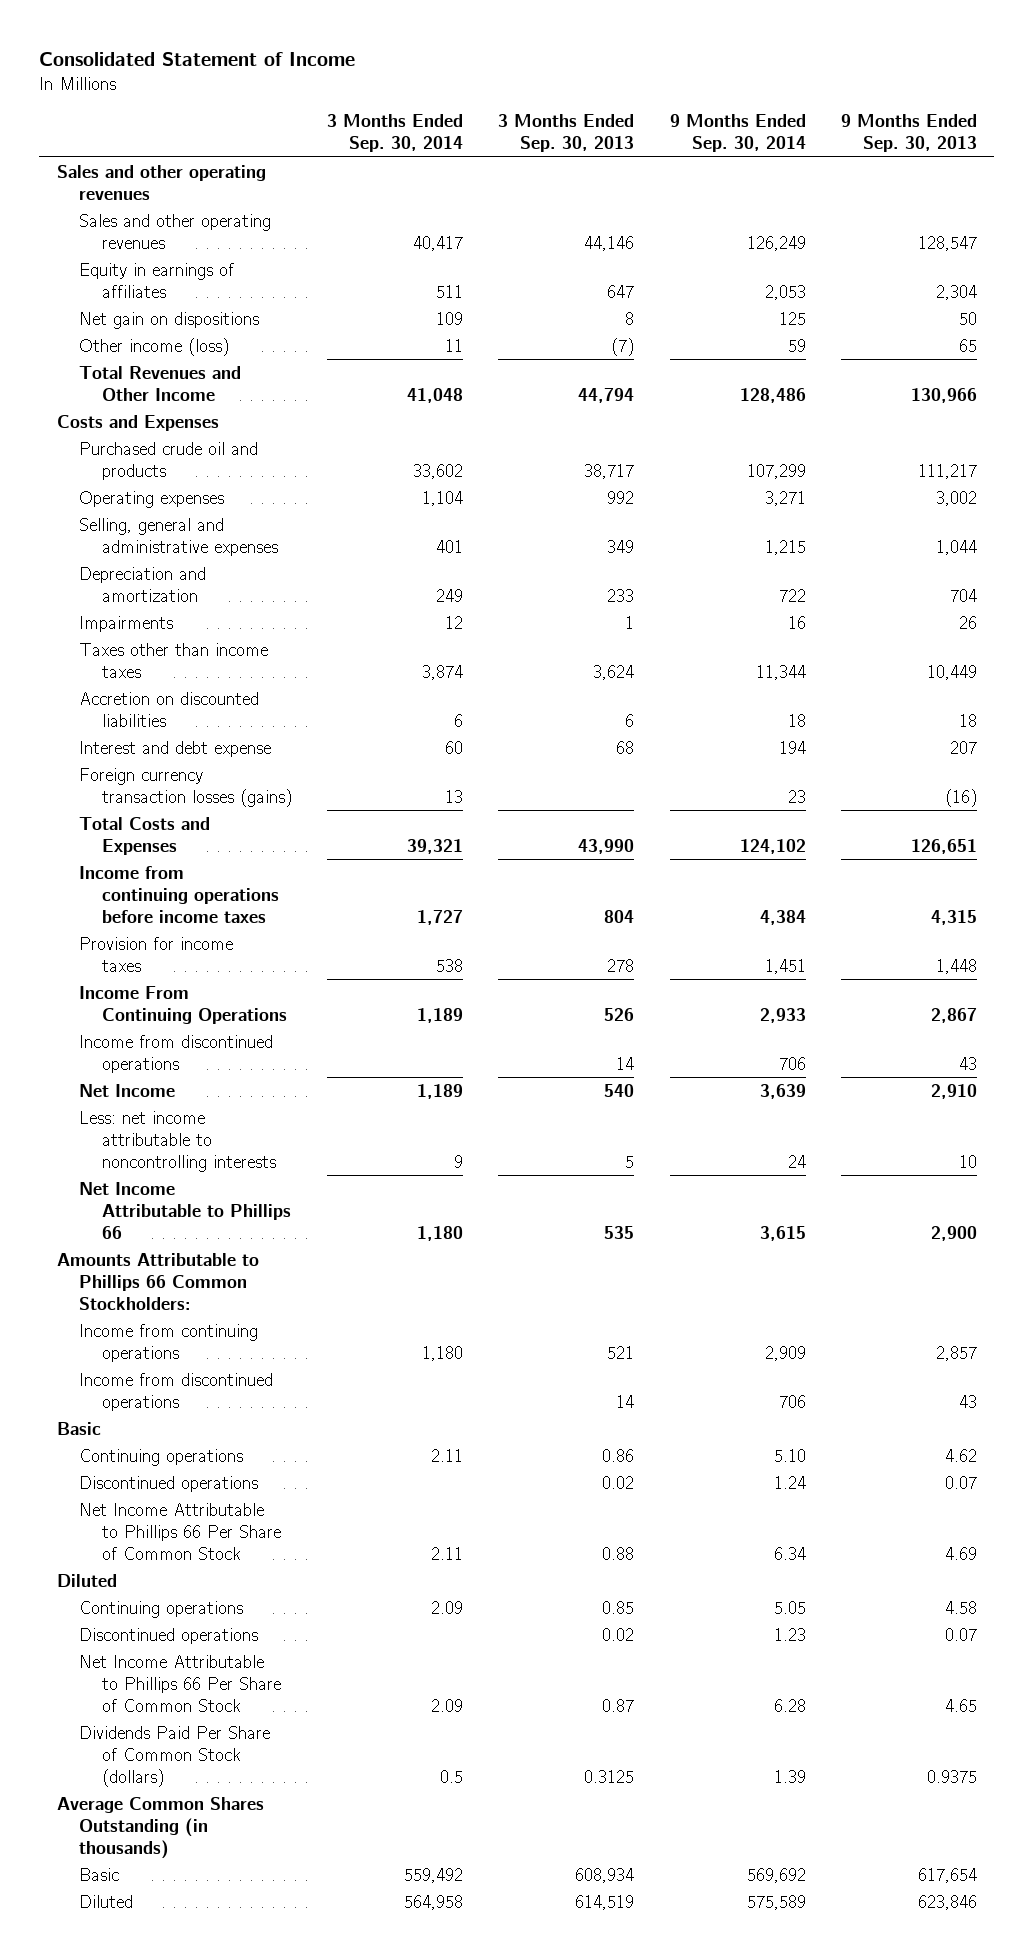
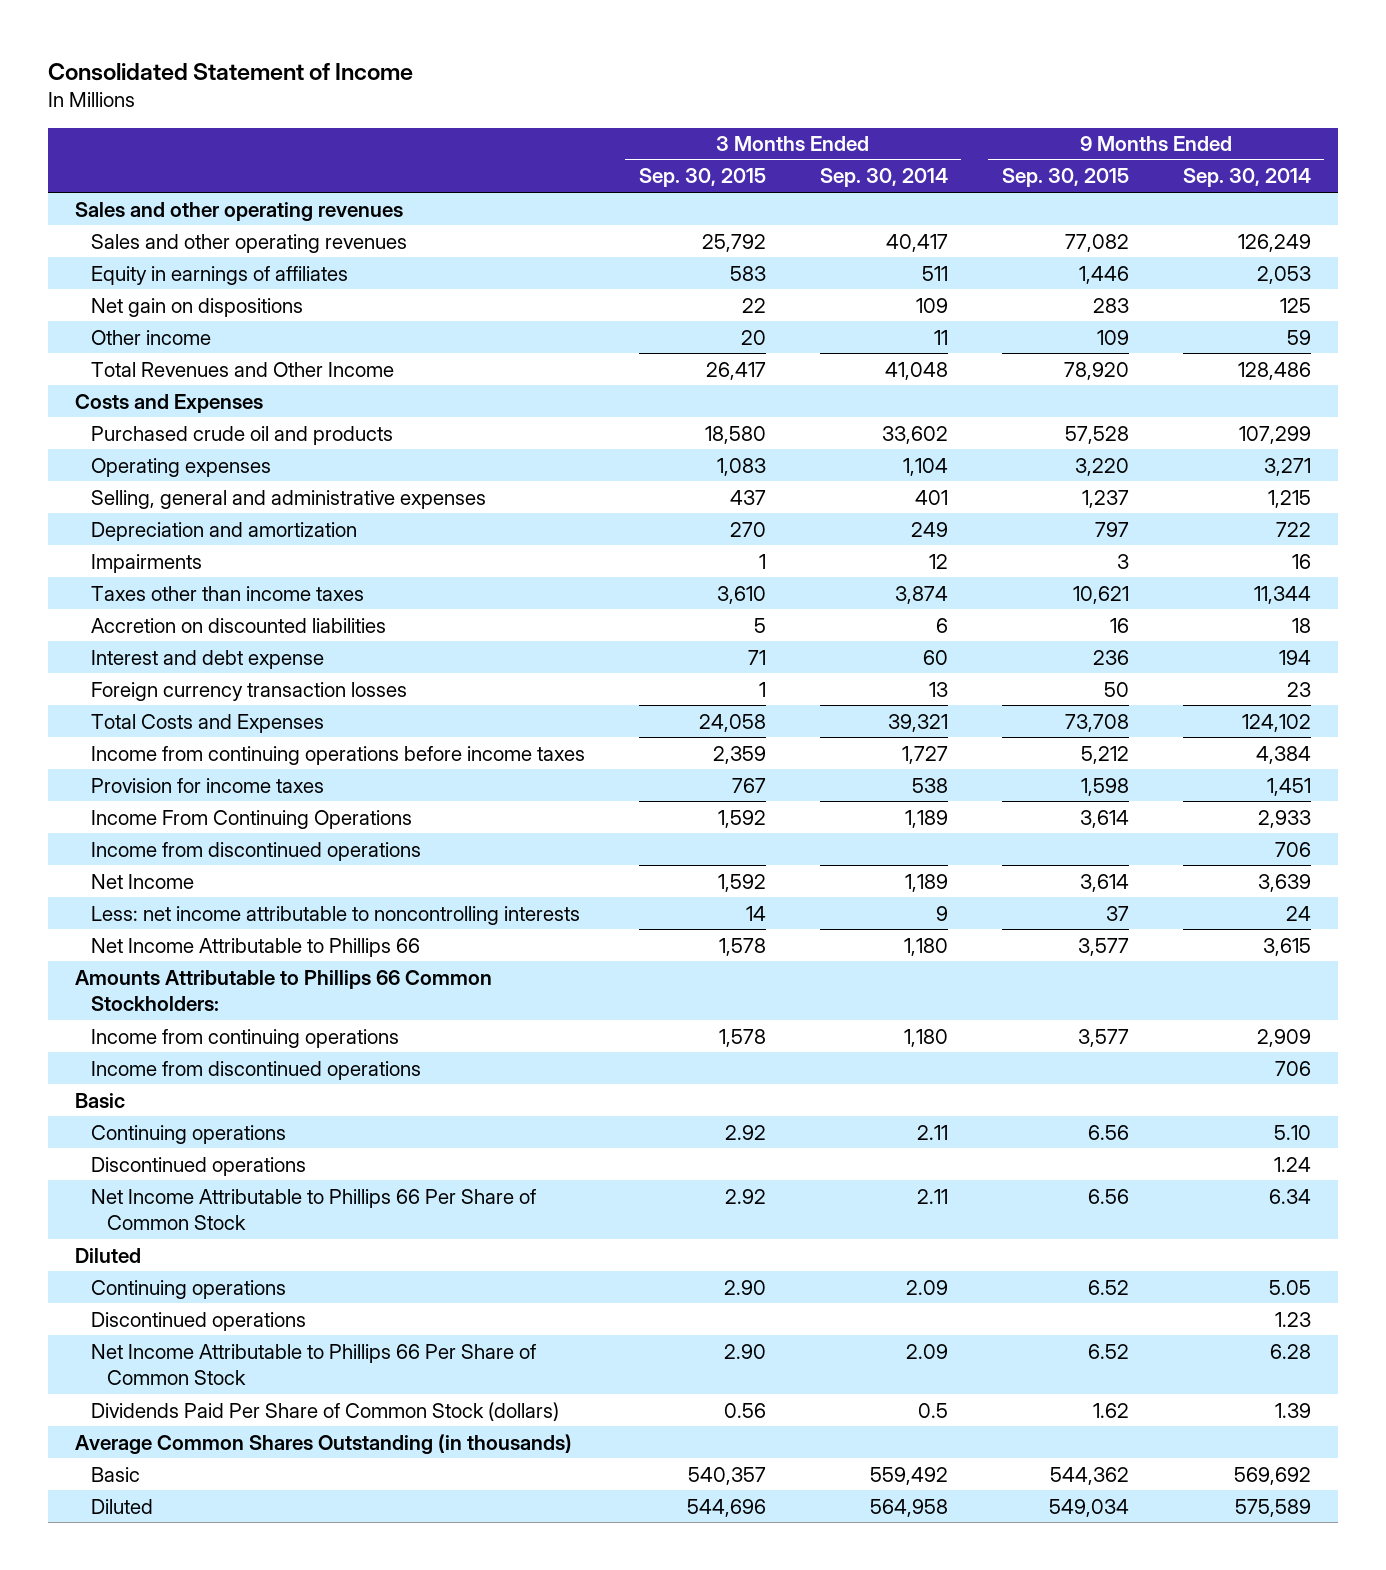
- | 3 Months Ended Sep. 30, 2014 | 3 Months Ended Sep. 30, 2013 | 9 Months Ended Sep. 30, 2014 | 9 Months Ended Sep. 30, 2013
+ | 3 Months Ended Sep. 30, 2015 | 3 Months Ended Sep. 30, 2014 | 9 Months Ended Sep. 30, 2015 | 9 Months Ended Sep. 30, 2014
- Other income (loss) | 11 | (7) | 59 | 65
+ Other income | 20 | 11 | 109 | 59
- Foreign currency transaction losses (gains) | 13 | | 23 | (16)
+ Foreign currency transaction losses | 1 | 13 | 50 | 23

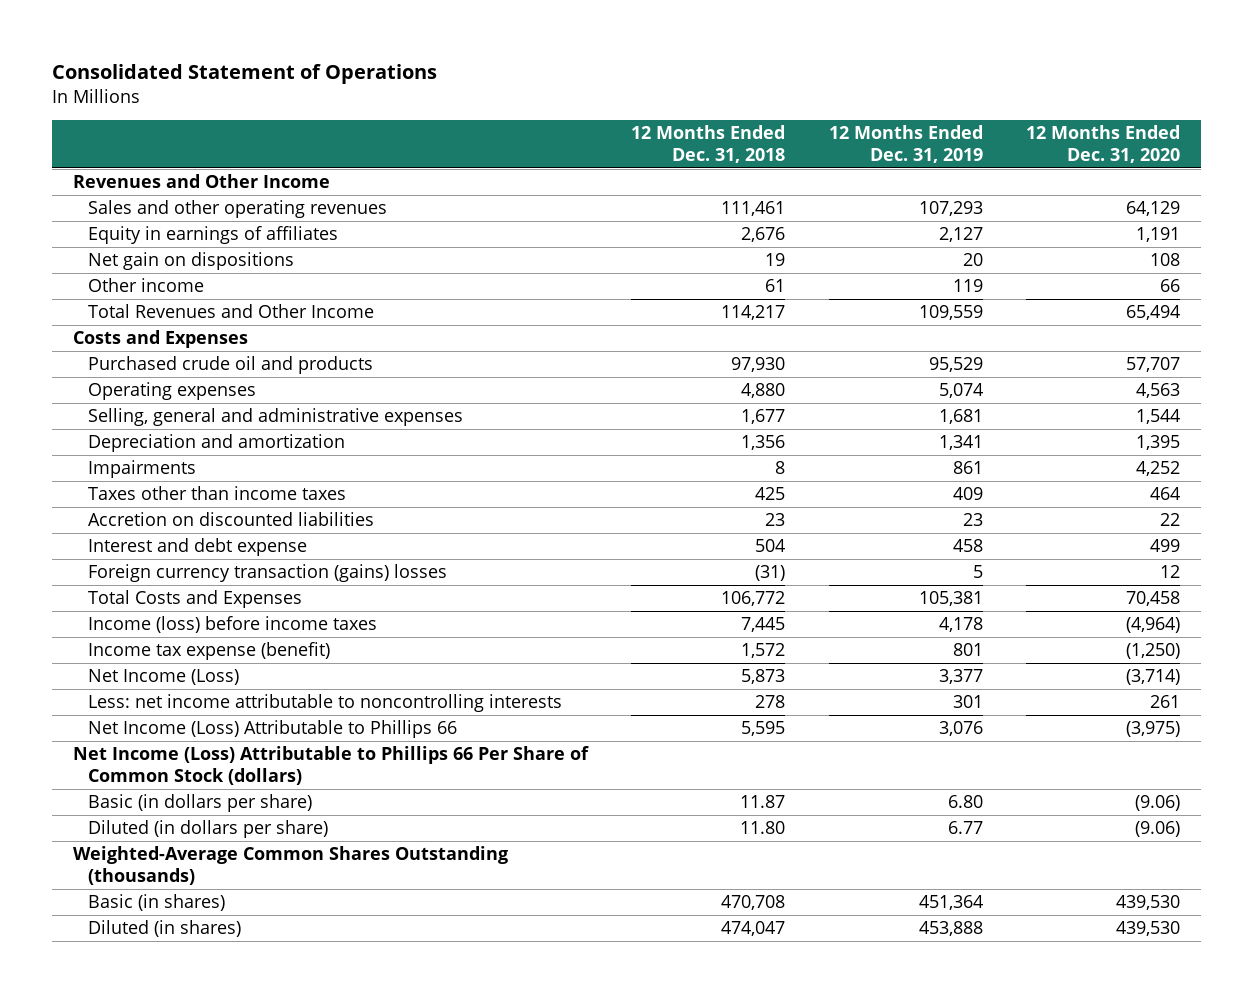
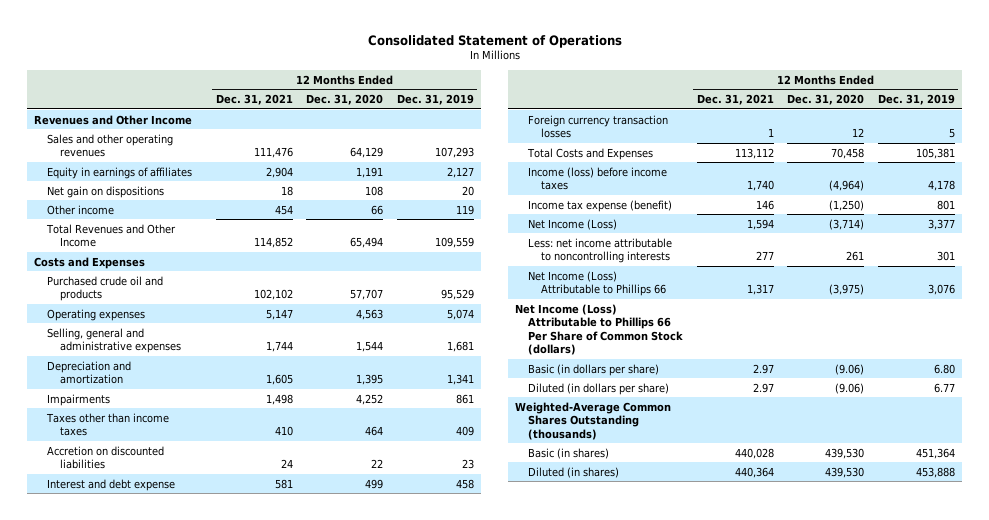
- | 12 Months Ended Dec. 31, 2018 | 12 Months Ended Dec. 31, 2019 | 12 Months Ended Dec. 31, 2020
+ | 12 Months Ended Dec. 31, 2021 | 12 Months Ended Dec. 31, 2020 | 12 Months Ended Dec. 31, 2019
- Foreign currency transaction (gains) losses | (31) | 5 | 12
+ Foreign currency transaction losses | 1 | 12 | 5

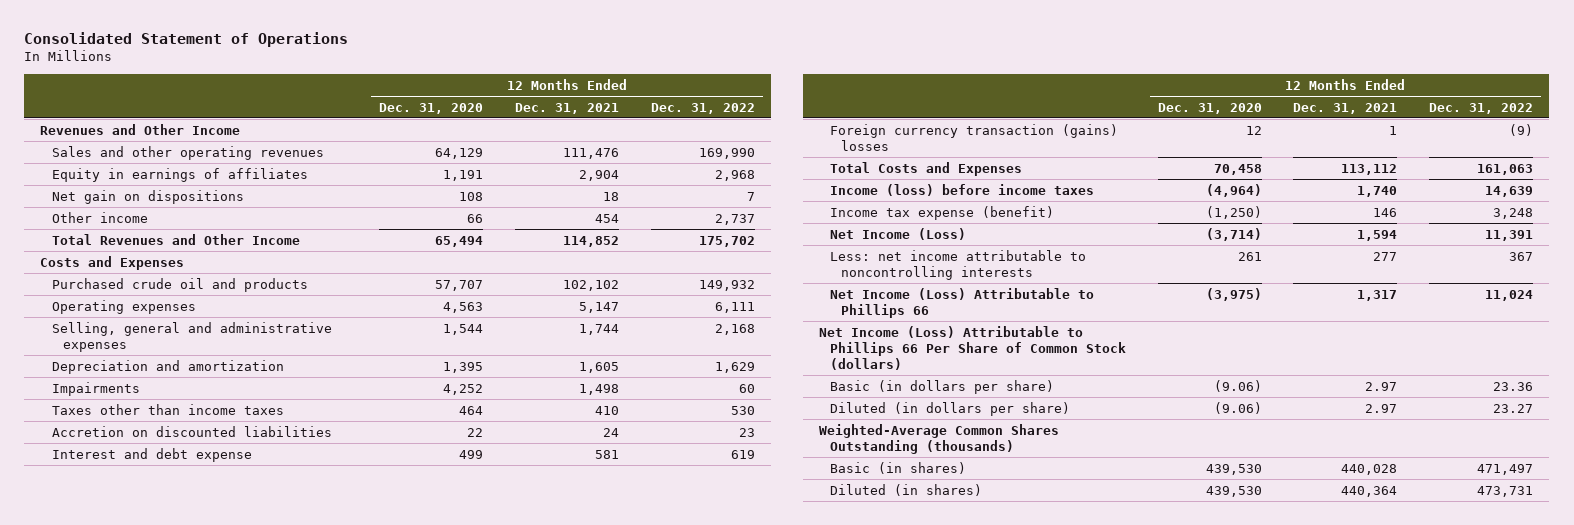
- | 12 Months Ended Dec. 31, 2021 | 12 Months Ended Dec. 31, 2020 | 12 Months Ended Dec. 31, 2019
+ | 12 Months Ended Dec. 31, 2020 | 12 Months Ended Dec. 31, 2021 | 12 Months Ended Dec. 31, 2022
- Foreign currency transaction losses | 1 | 12 | 5
+ Foreign currency transaction (gains) losses | 12 | 1 | (9)

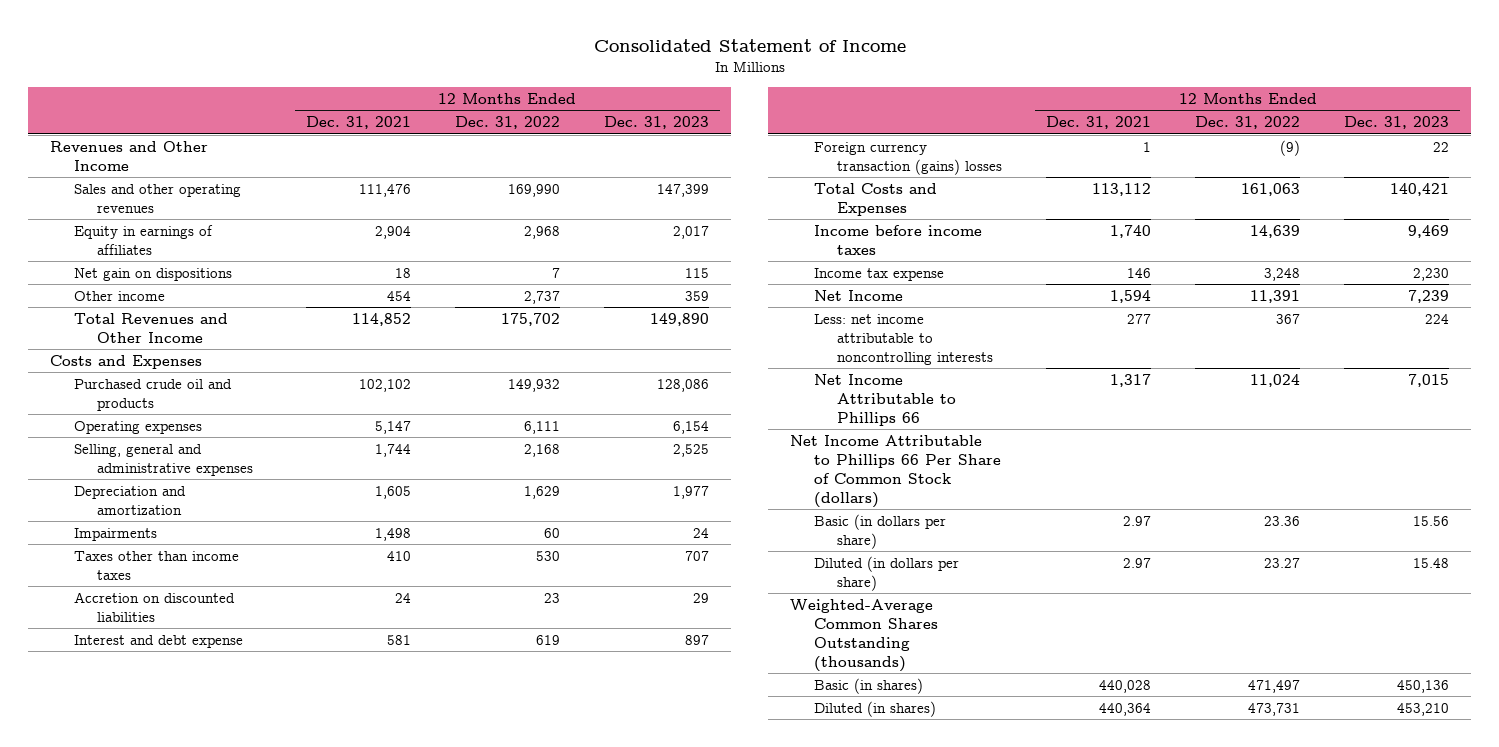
- Consolidated Statement of Operations
+ Consolidated Statement of Income
- | 12 Months Ended Dec. 31, 2020 | 12 Months Ended Dec. 31, 2021 | 12 Months Ended Dec. 31, 2022
+ | 12 Months Ended Dec. 31, 2021 | 12 Months Ended Dec. 31, 2022 | 12 Months Ended Dec. 31, 2023
- Income (loss) before income taxes | (4,964) | 1,740 | 14,639
- Income tax expense (benefit) | (1,250) | 146 | 3,248
- Net Income (Loss) | (3,714) | 1,594 | 11,391
+ Income before income taxes | 1,740 | 14,639 | 9,469
+ Income tax expense | 146 | 3,248 | 2,230
+ Net Income | 1,594 | 11,391 | 7,239
- Net Income (Loss) Attributable to Phillips 66 | (3,975) | 1,317 | 11,024
- Net Income (Loss) Attributable to Phillips 66 Per Share of Common Stock (dollars)
+ Net Income Attributable to Phillips 66 | 1,317 | 11,024 | 7,015
+ Net Income Attributable to Phillips 66 Per Share of Common Stock (dollars)

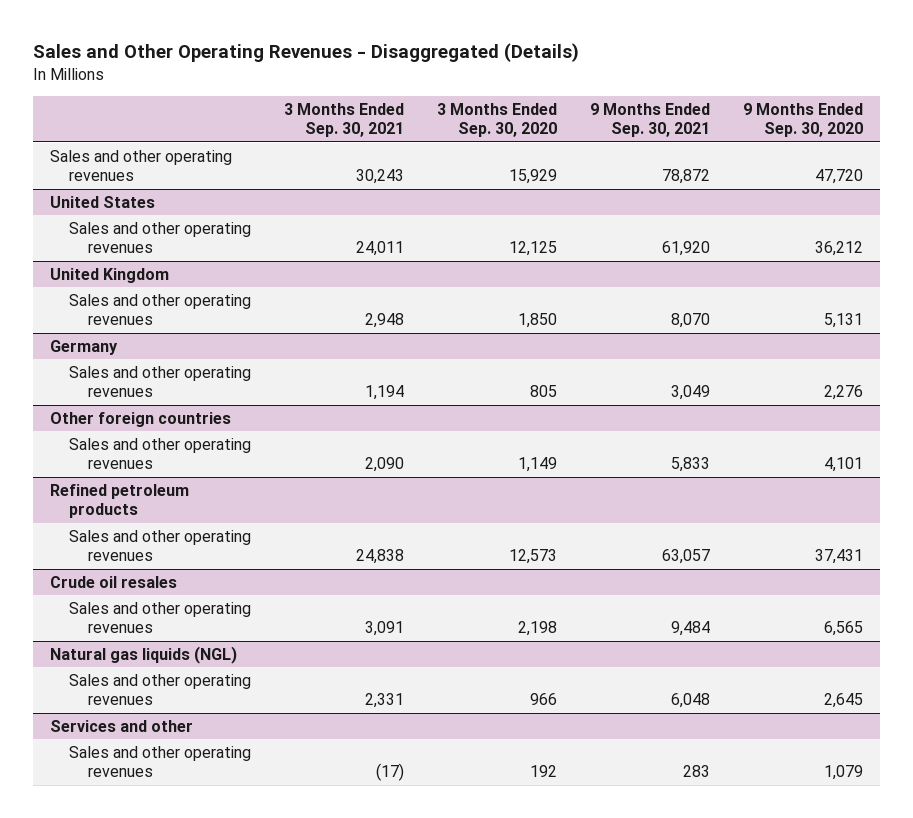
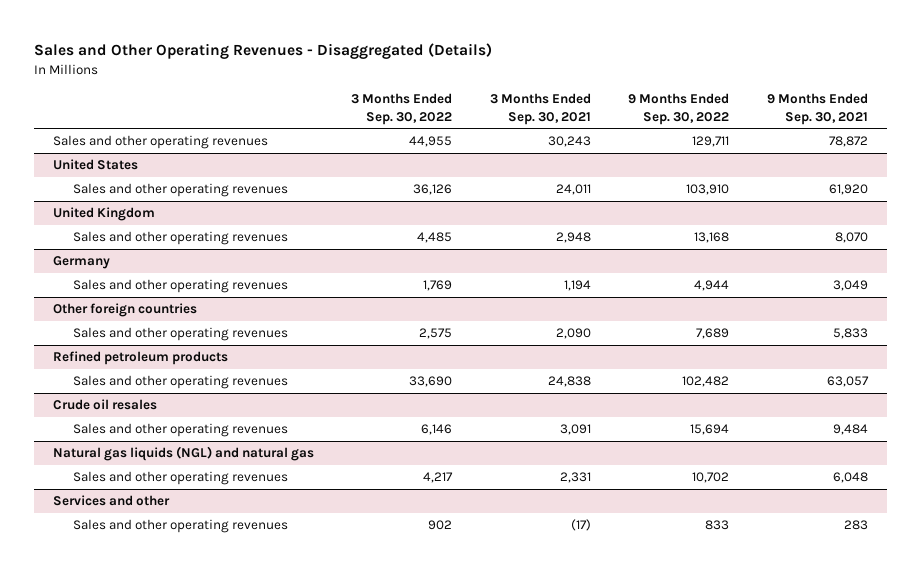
- | 3 Months Ended Sep. 30, 2021 | 3 Months Ended Sep. 30, 2020 | 9 Months Ended Sep. 30, 2021 | 9 Months Ended Sep. 30, 2020
+ | 3 Months Ended Sep. 30, 2022 | 3 Months Ended Sep. 30, 2021 | 9 Months Ended Sep. 30, 2022 | 9 Months Ended Sep. 30, 2021
- Natural gas liquids (NGL)
+ Natural gas liquids (NGL) and natural gas

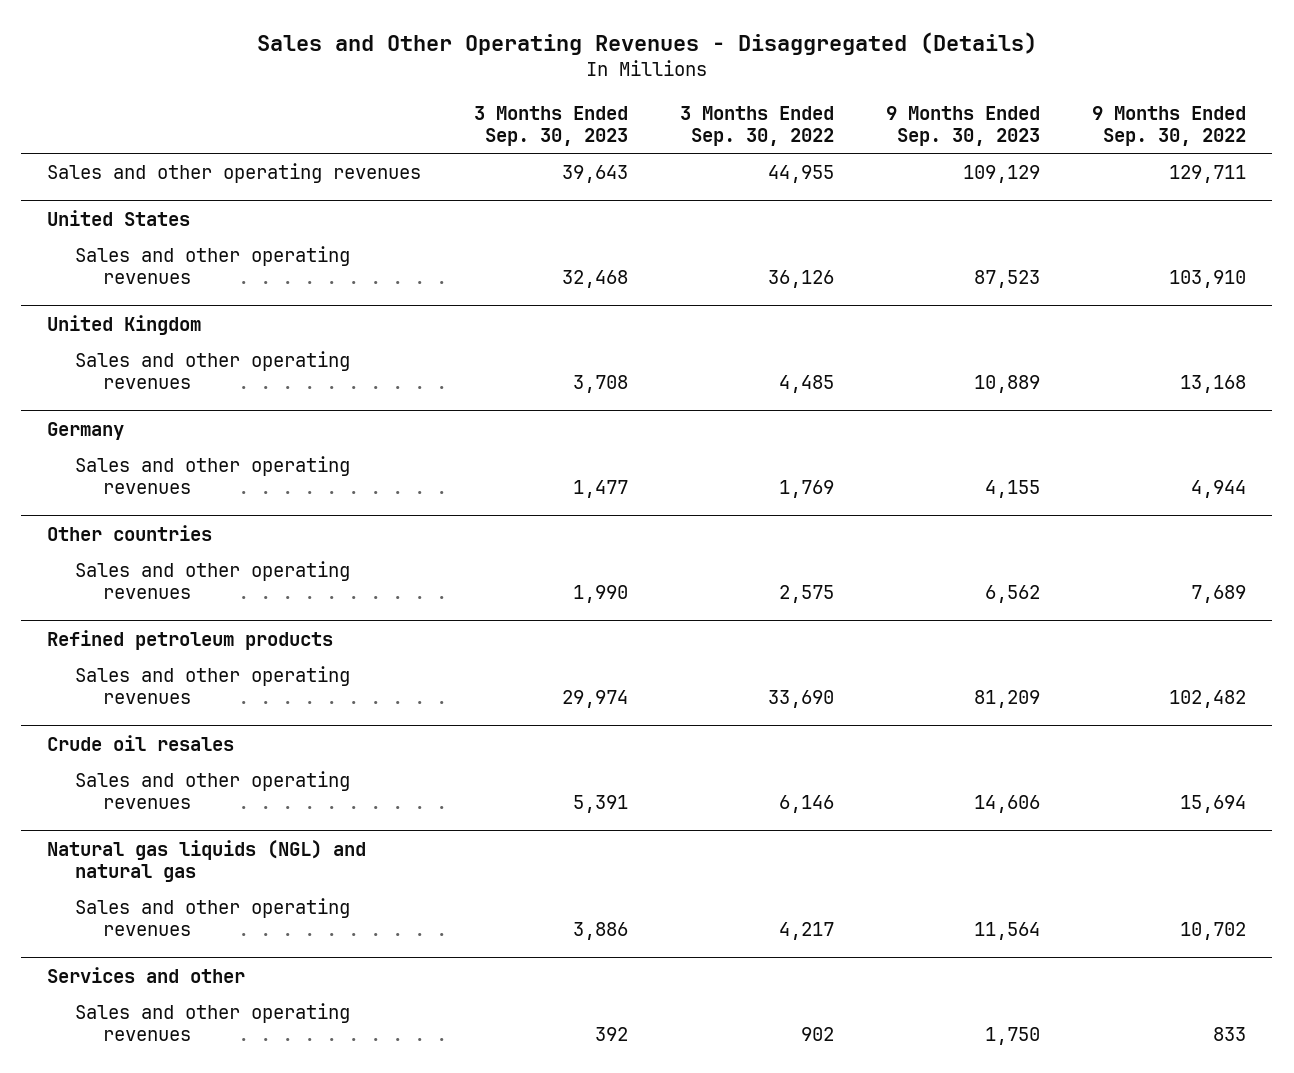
- | 3 Months Ended Sep. 30, 2022 | 3 Months Ended Sep. 30, 2021 | 9 Months Ended Sep. 30, 2022 | 9 Months Ended Sep. 30, 2021
+ | 3 Months Ended Sep. 30, 2023 | 3 Months Ended Sep. 30, 2022 | 9 Months Ended Sep. 30, 2023 | 9 Months Ended Sep. 30, 2022
- Other foreign countries
+ Other countries

